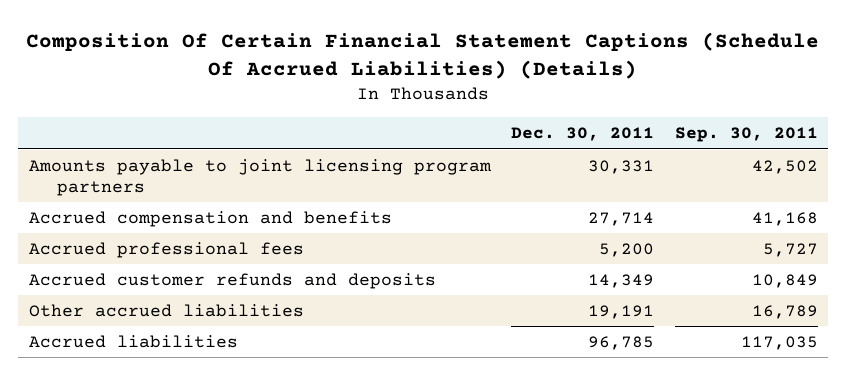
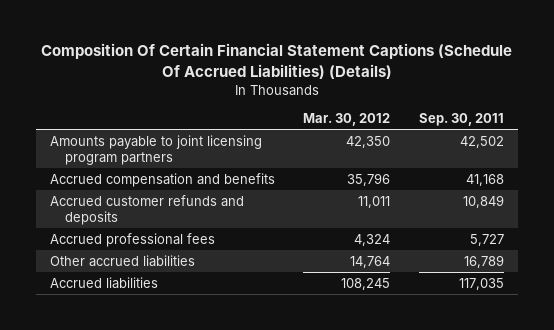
- | Dec. 30, 2011 | Sep. 30, 2011
+ | Mar. 30, 2012 | Sep. 30, 2011
moved down: Accrued professional fees | 4,324 | 5,727

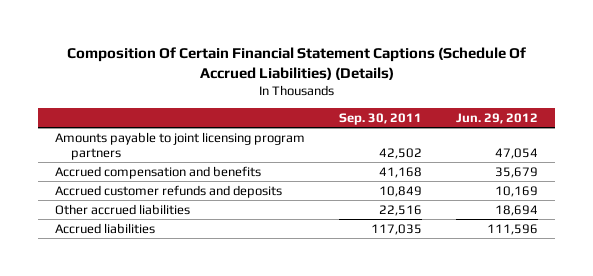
- | Mar. 30, 2012 | Sep. 30, 2011
+ | Sep. 30, 2011 | Jun. 29, 2012
- Accrued professional fees | 4,324 | 5,727
- Other accrued liabilities | 14,764 | 16,789
+ Other accrued liabilities | 22,516 | 18,694

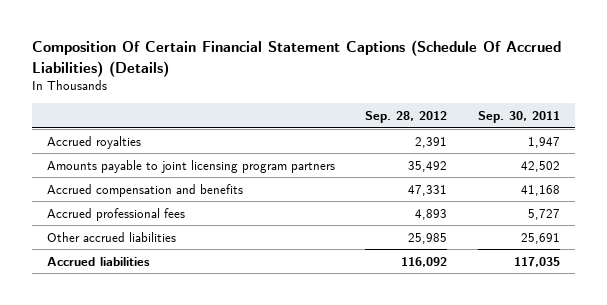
- | Sep. 30, 2011 | Jun. 29, 2012
+ | Sep. 28, 2012 | Sep. 30, 2011
+ Accrued royalties | 2,391 | 1,947
- Accrued customer refunds and deposits | 10,849 | 10,169
- Other accrued liabilities | 22,516 | 18,694
+ Accrued professional fees | 4,893 | 5,727
+ Other accrued liabilities | 25,985 | 25,691

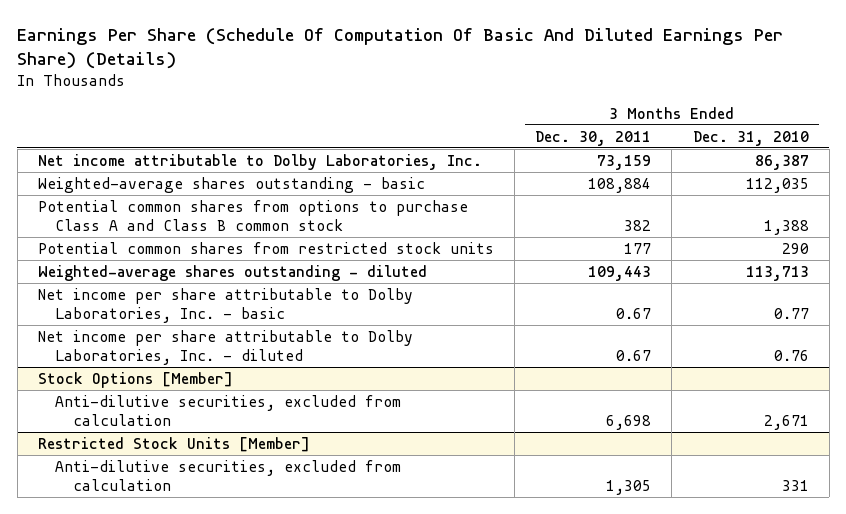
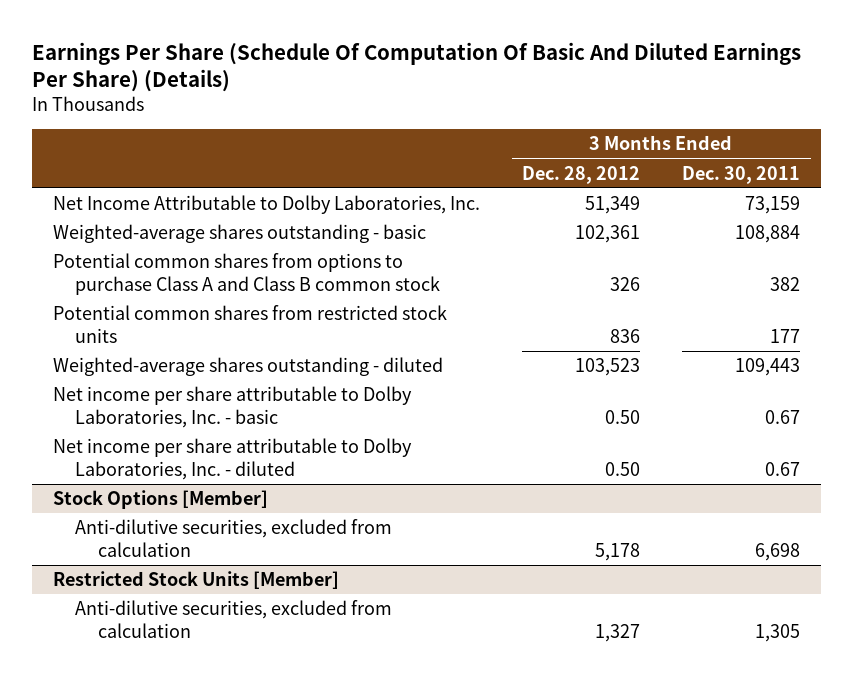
- | 3 Months Ended Dec. 30, 2011 | 3 Months Ended Dec. 31, 2010
+ | 3 Months Ended Dec. 28, 2012 | 3 Months Ended Dec. 30, 2011
- Net income attributable to Dolby Laboratories, Inc. | 73,159 | 86,387
+ Net Income Attributable to Dolby Laboratories, Inc. | 51,349 | 73,159

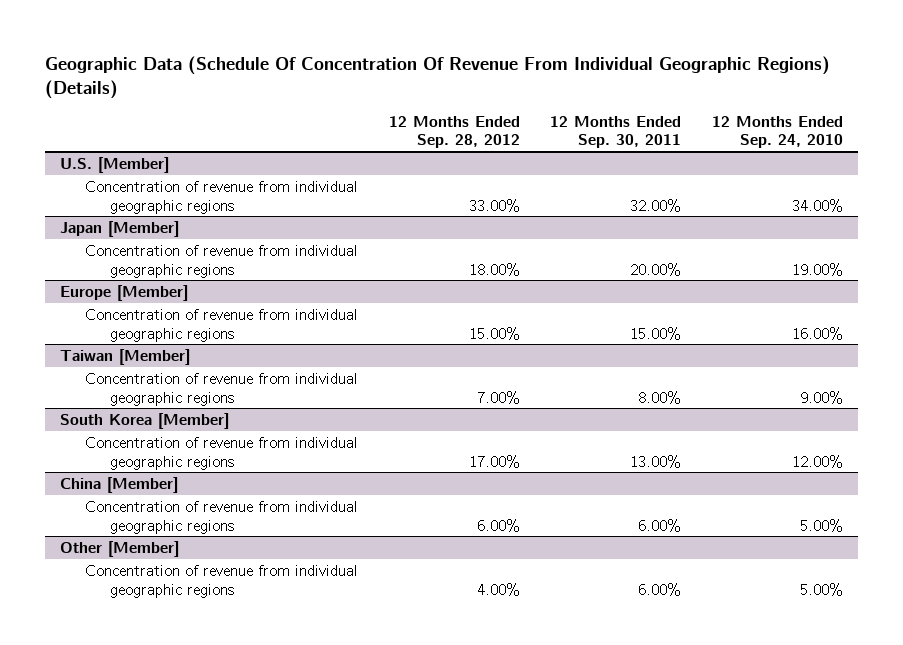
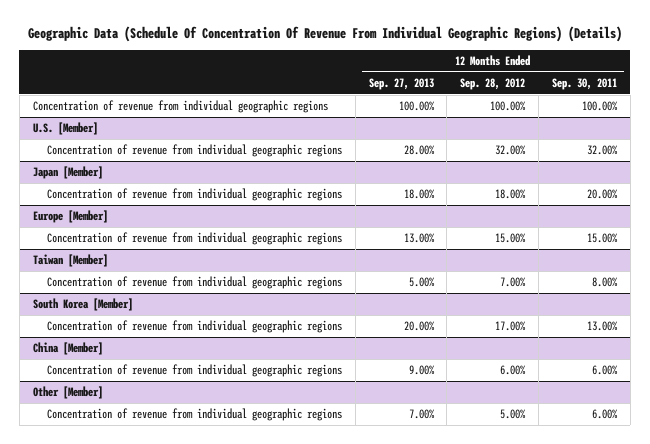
- | 12 Months Ended Sep. 28, 2012 | 12 Months Ended Sep. 30, 2011 | 12 Months Ended Sep. 24, 2010
+ | 12 Months Ended Sep. 27, 2013 | 12 Months Ended Sep. 28, 2012 | 12 Months Ended Sep. 30, 2011
+ Concentration of revenue from individual geographic regions | 100.00% | 100.00% | 100.00%
@ U.S. [Member]
- Concentration of revenue from individual geographic regions | 33.00% | 32.00% | 34.00%
+ Concentration of revenue from individual geographic regions | 28.00% | 32.00% | 32.00%
@ Other [Member]
- Concentration of revenue from individual geographic regions | 4.00% | 6.00% | 5.00%
+ Concentration of revenue from individual geographic regions | 7.00% | 5.00% | 6.00%

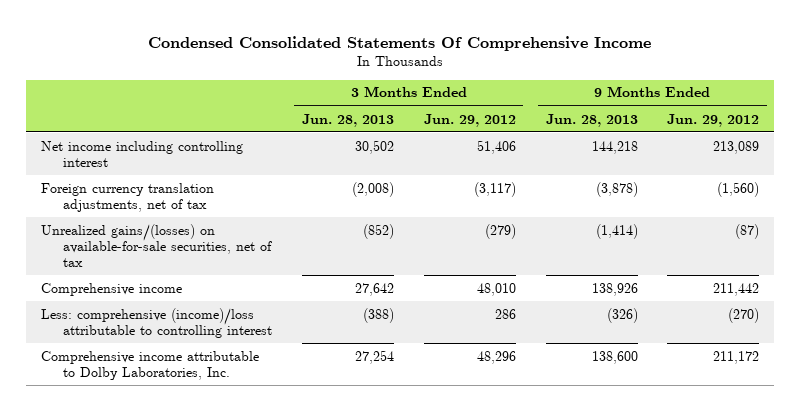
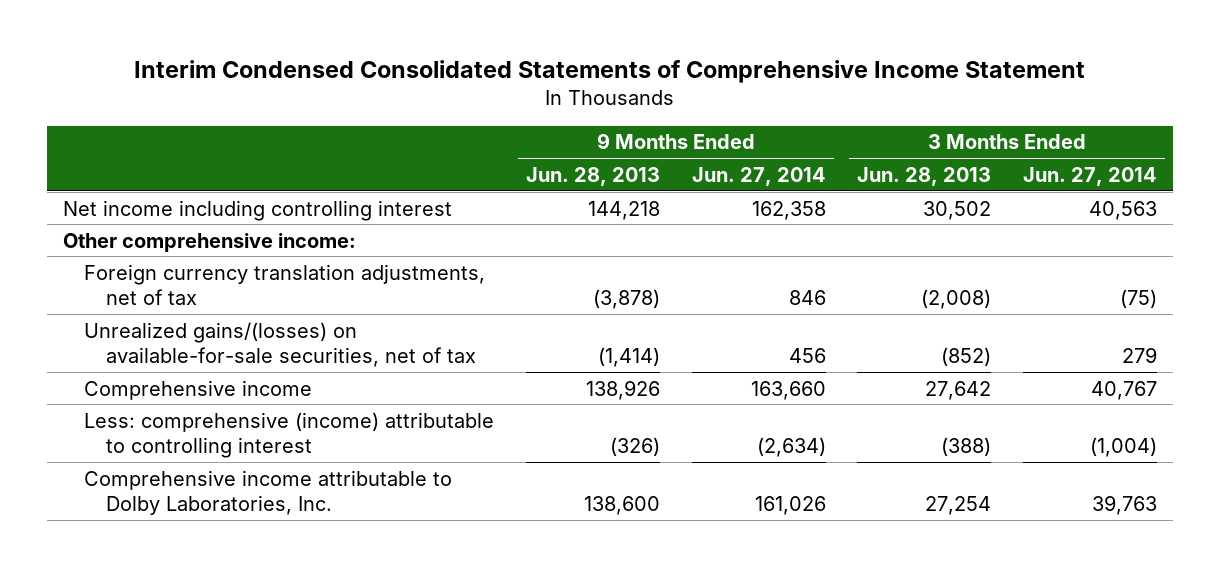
- Condensed Consolidated Statements Of Comprehensive Income
+ Interim Condensed Consolidated Statements of Comprehensive Income Statement
- | 3 Months Ended Jun. 28, 2013 | 3 Months Ended Jun. 29, 2012 | 9 Months Ended Jun. 28, 2013 | 9 Months Ended Jun. 29, 2012
+ | 9 Months Ended Jun. 28, 2013 | 9 Months Ended Jun. 27, 2014 | 3 Months Ended Jun. 28, 2013 | 3 Months Ended Jun. 27, 2014
+ Other comprehensive income:
- Less: comprehensive (income)/loss attributable to controlling interest | (388) | 286 | (326) | (270)
+ Less: comprehensive (income) attributable to controlling interest | (326) | (2,634) | (388) | (1,004)

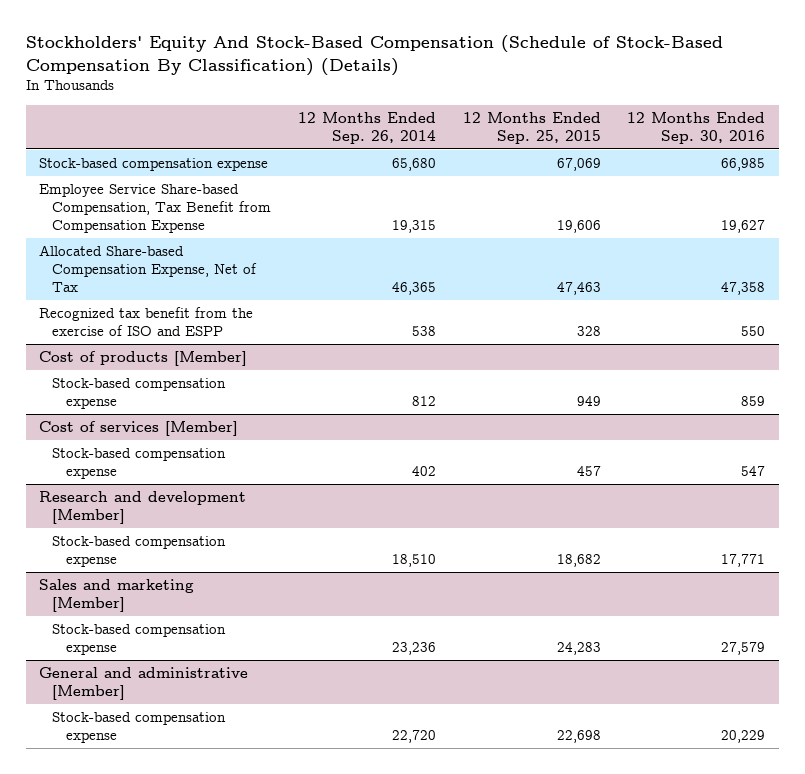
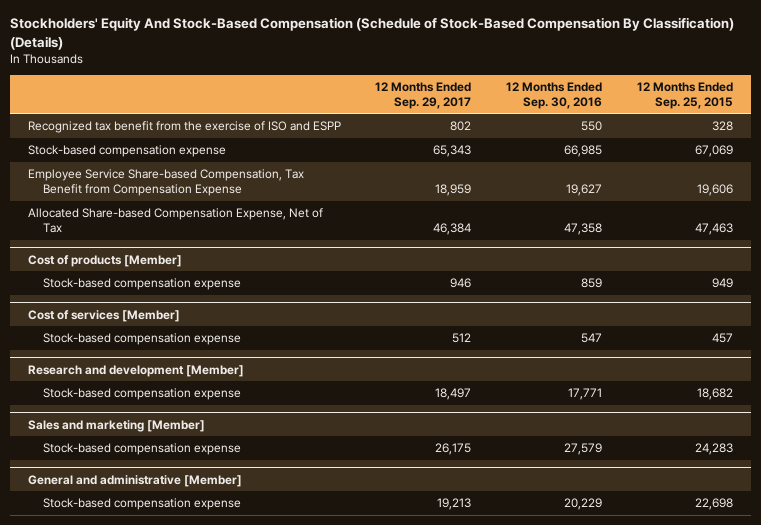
- | 12 Months Ended Sep. 26, 2014 | 12 Months Ended Sep. 25, 2015 | 12 Months Ended Sep. 30, 2016
+ | 12 Months Ended Sep. 29, 2017 | 12 Months Ended Sep. 30, 2016 | 12 Months Ended Sep. 25, 2015
moved up: Recognized tax benefit from the exercise of ISO and ESPP | 802 | 550 | 328

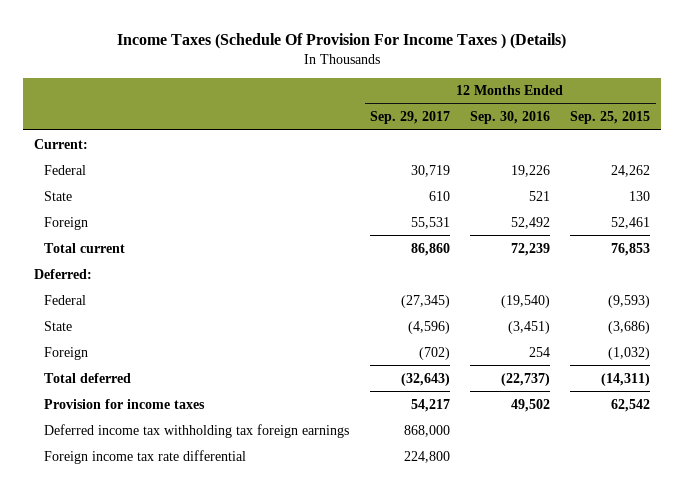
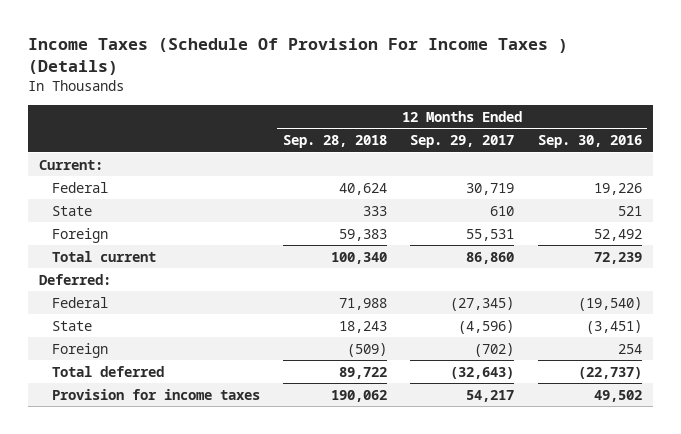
- | 12 Months Ended Sep. 29, 2017 | 12 Months Ended Sep. 30, 2016 | 12 Months Ended Sep. 25, 2015
+ | 12 Months Ended Sep. 28, 2018 | 12 Months Ended Sep. 29, 2017 | 12 Months Ended Sep. 30, 2016
- Deferred income tax withholding tax foreign earnings | 868,000 | |
- Foreign income tax rate differential | 224,800 | |

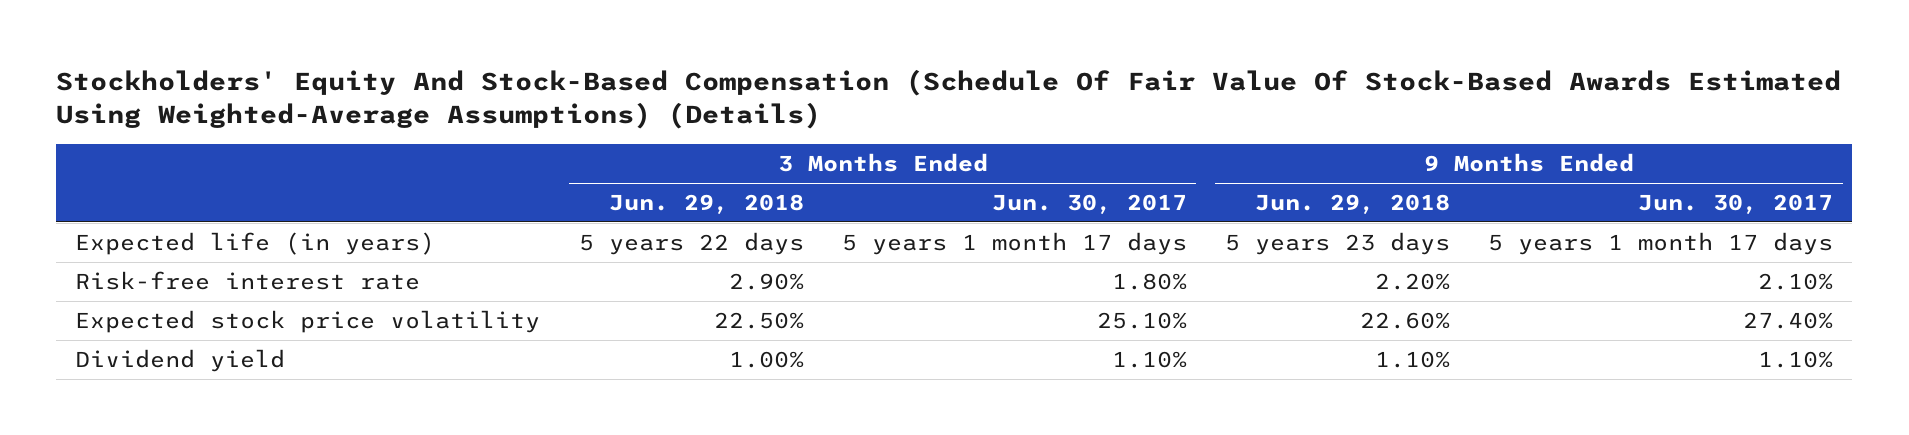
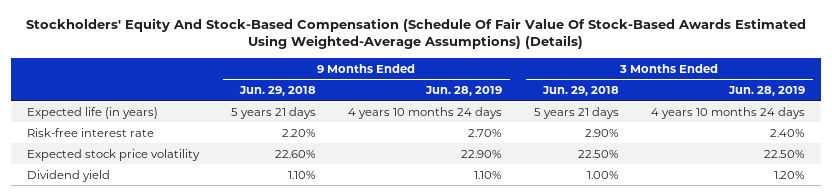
- | 3 Months Ended Jun. 29, 2018 | 3 Months Ended Jun. 30, 2017 | 9 Months Ended Jun. 29, 2018 | 9 Months Ended Jun. 30, 2017
+ | 9 Months Ended Jun. 29, 2018 | 9 Months Ended Jun. 28, 2019 | 3 Months Ended Jun. 29, 2018 | 3 Months Ended Jun. 28, 2019
- Expected life (in years) | 5 years 22 days | 5 years 1 month 17 days | 5 years 23 days | 5 years 1 month 17 days
+ Expected life (in years) | 5 years 21 days | 4 years 10 months 24 days | 5 years 21 days | 4 years 10 months 24 days

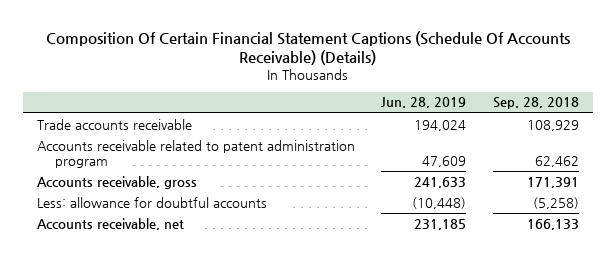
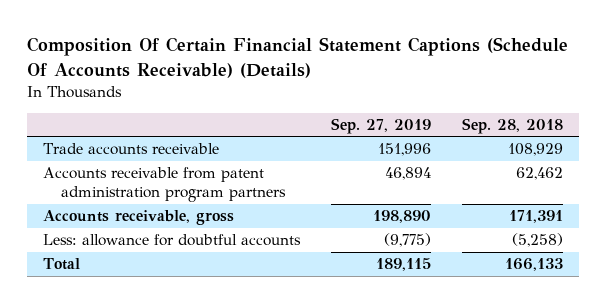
- | Jun. 28, 2019 | Sep. 28, 2018
+ | Sep. 27, 2019 | Sep. 28, 2018
- Accounts receivable related to patent administration program | 47,609 | 62,462
+ Accounts receivable from patent administration program partners | 46,894 | 62,462
- Accounts receivable, net | 231,185 | 166,133
+ Total | 189,115 | 166,133

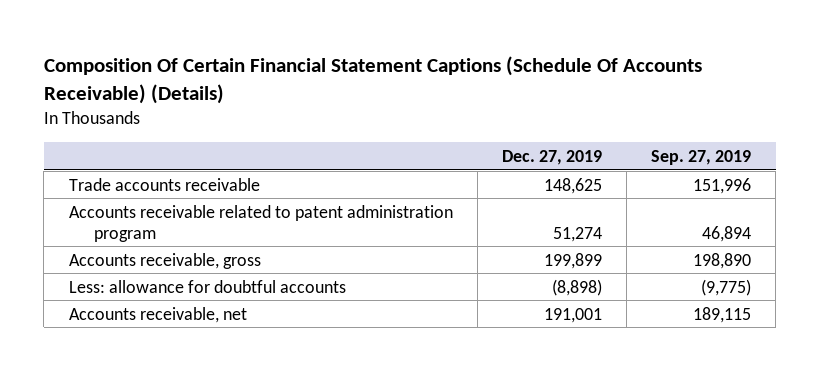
- | Sep. 27, 2019 | Sep. 28, 2018
+ | Dec. 27, 2019 | Sep. 27, 2019
- Accounts receivable from patent administration program partners | 46,894 | 62,462
+ Accounts receivable related to patent administration program | 51,274 | 46,894
- Total | 189,115 | 166,133
+ Accounts receivable, net | 191,001 | 189,115

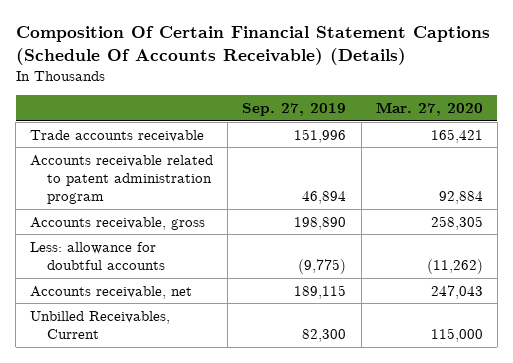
- | Dec. 27, 2019 | Sep. 27, 2019
+ | Sep. 27, 2019 | Mar. 27, 2020
+ Unbilled Receivables, Current | 82,300 | 115,000

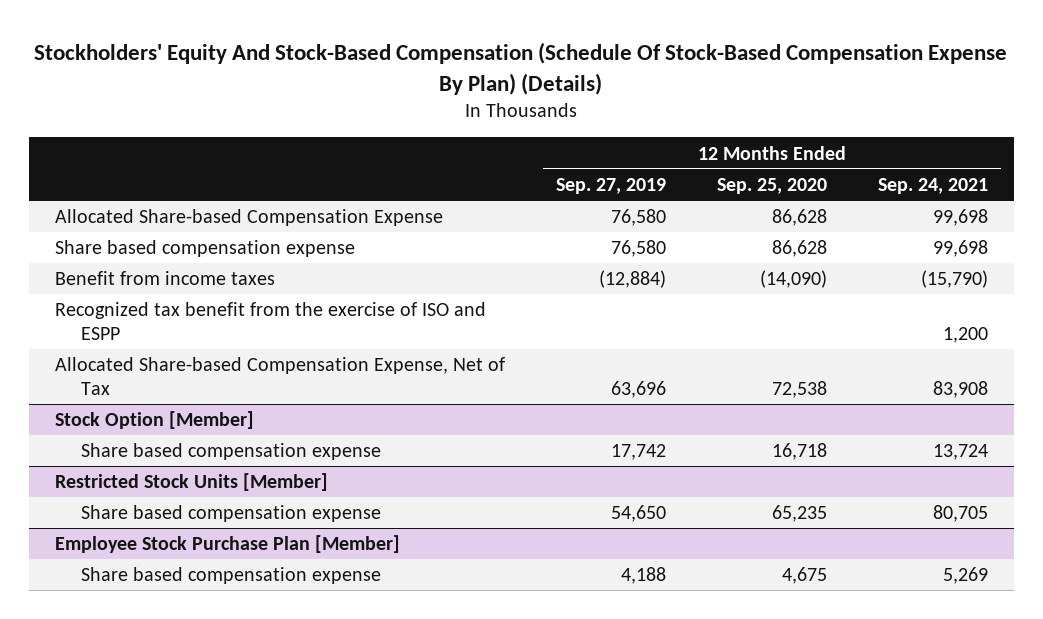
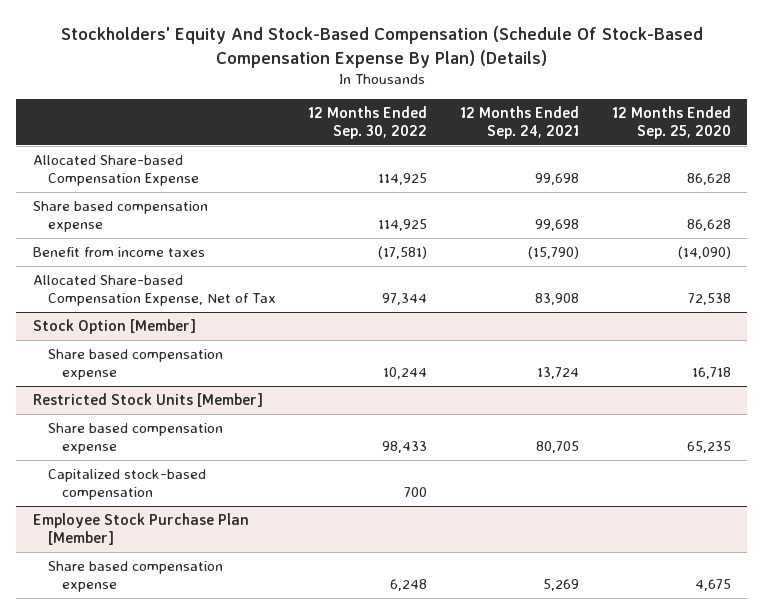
- | 12 Months Ended Sep. 27, 2019 | 12 Months Ended Sep. 25, 2020 | 12 Months Ended Sep. 24, 2021
+ | 12 Months Ended Sep. 30, 2022 | 12 Months Ended Sep. 24, 2021 | 12 Months Ended Sep. 25, 2020
- Recognized tax benefit from the exercise of ISO and ESPP | | | 1,200
@ Restricted Stock Units [Member]
+ Capitalized stock-based compensation | 700 | |

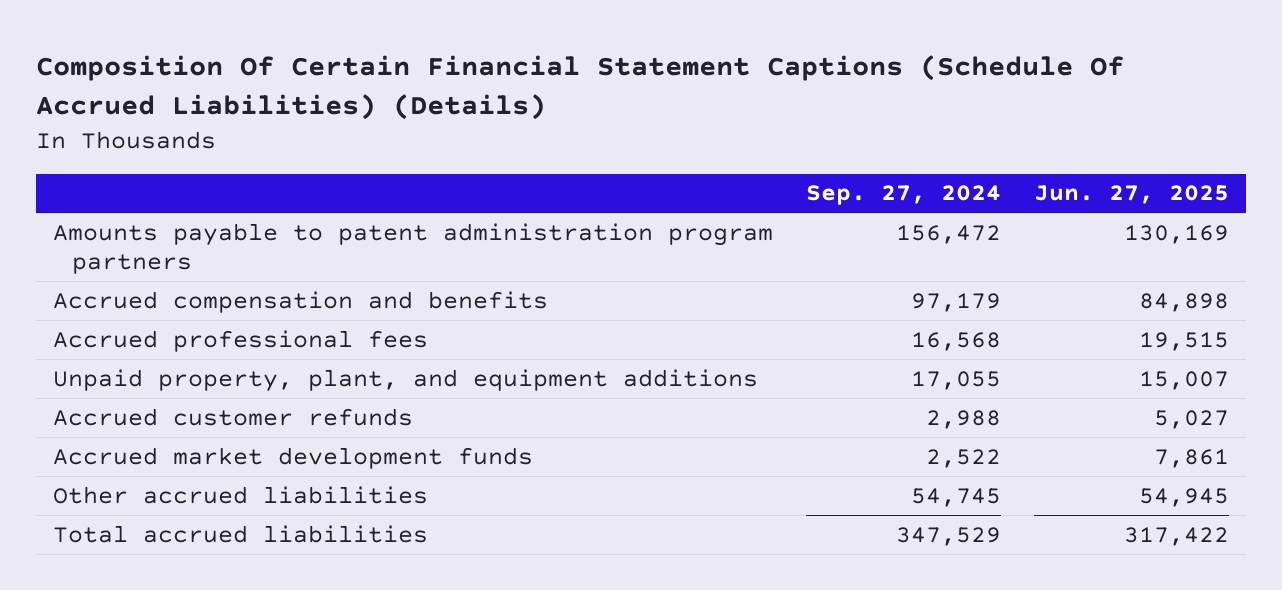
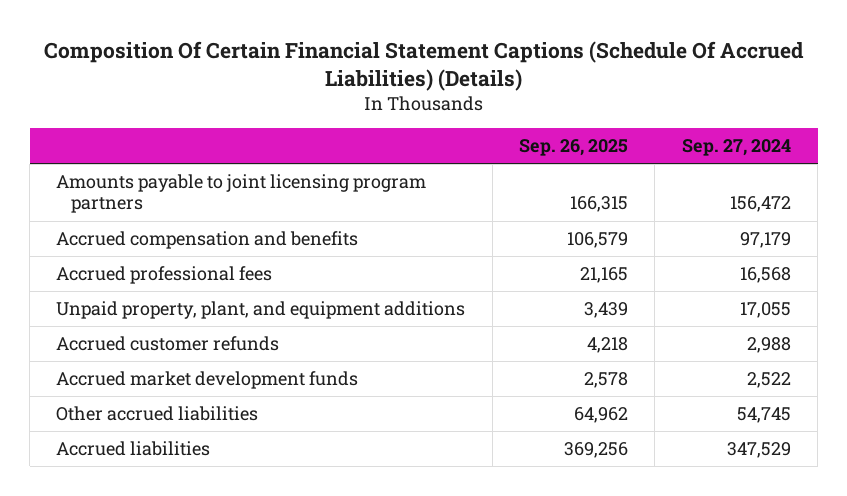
- | Sep. 27, 2024 | Jun. 27, 2025
+ | Sep. 26, 2025 | Sep. 27, 2024
- Amounts payable to patent administration program partners | 156,472 | 130,169
+ Amounts payable to joint licensing program partners | 166,315 | 156,472
- Total accrued liabilities | 347,529 | 317,422
+ Accrued liabilities | 369,256 | 347,529

